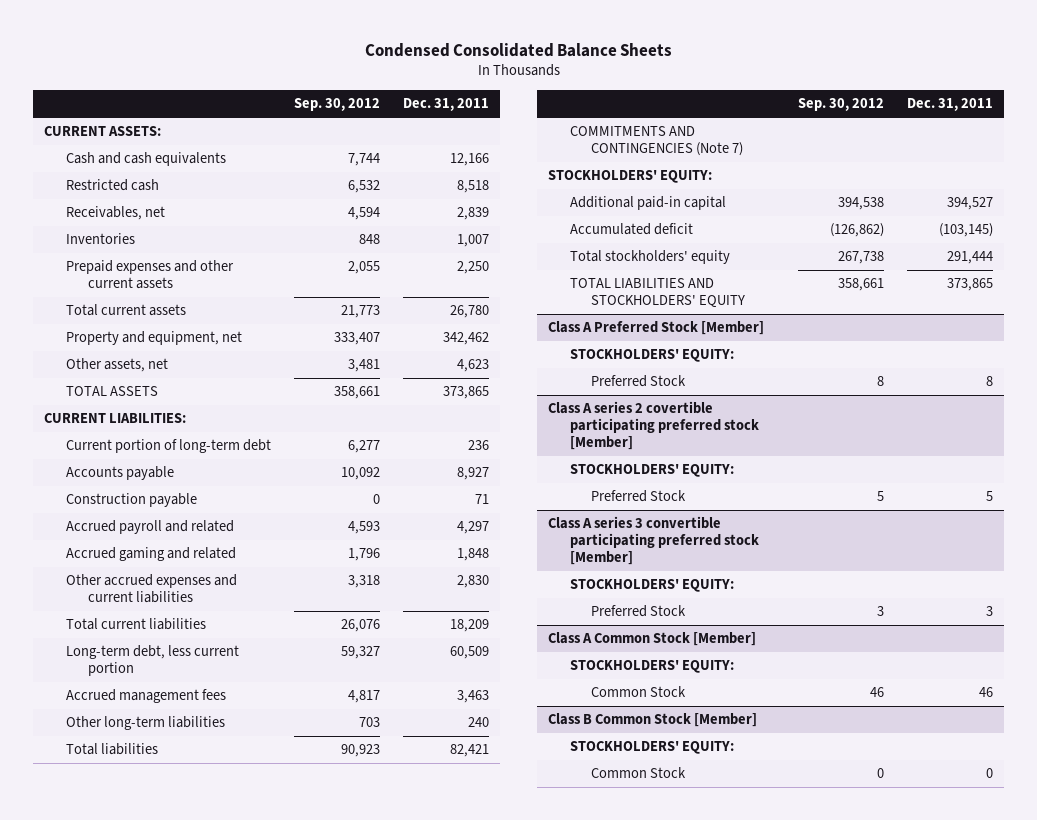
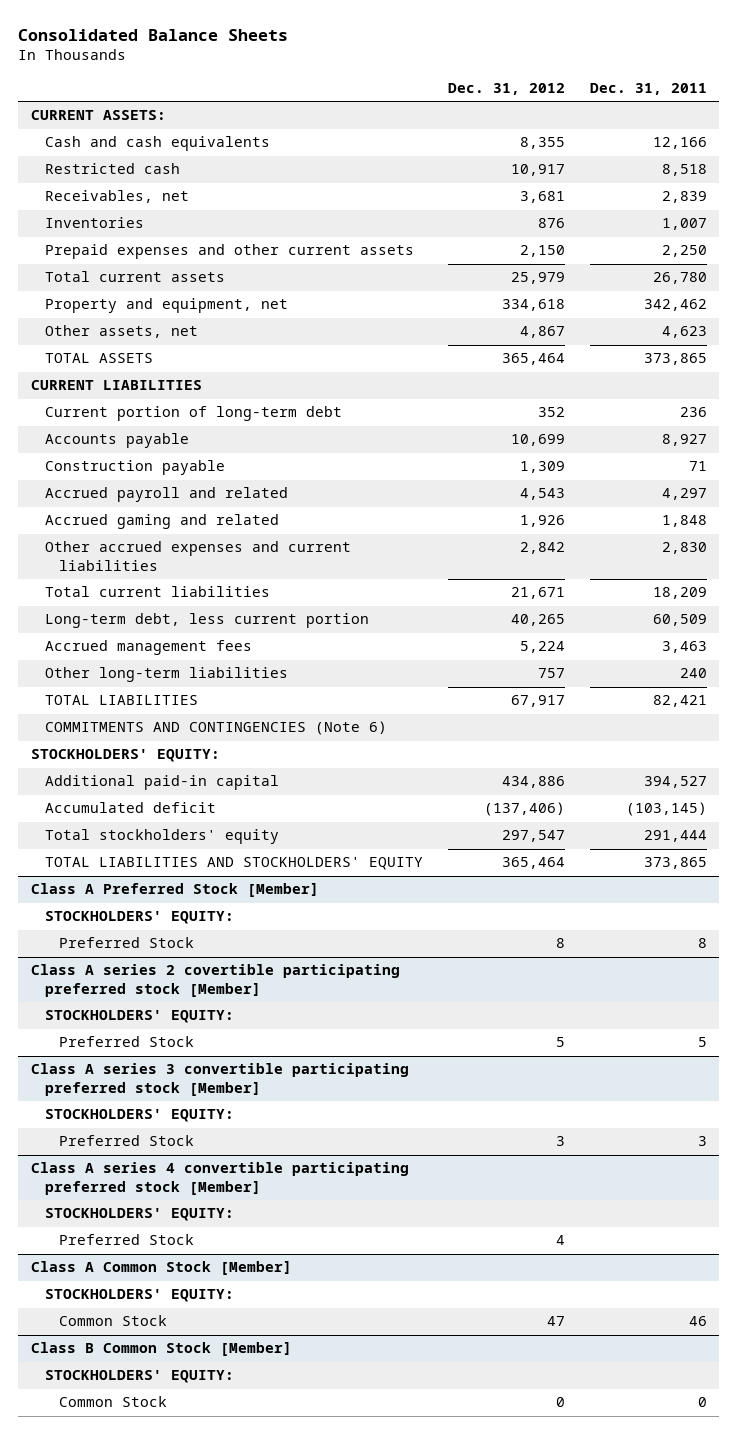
- Condensed Consolidated Balance Sheets
+ Consolidated Balance Sheets
- | Sep. 30, 2012 | Dec. 31, 2011
+ | Dec. 31, 2012 | Dec. 31, 2011
- CURRENT LIABILITIES:
+ CURRENT LIABILITIES
- Total liabilities | 90,923 | 82,421
- COMMITMENTS AND CONTINGENCIES (Note 7)
+ TOTAL LIABILITIES | 67,917 | 82,421
+ COMMITMENTS AND CONTINGENCIES (Note 6)
+ Class A series 4 convertible participating preferred stock [Member]
+ STOCKHOLDERS' EQUITY:
+ Preferred Stock | 4 |

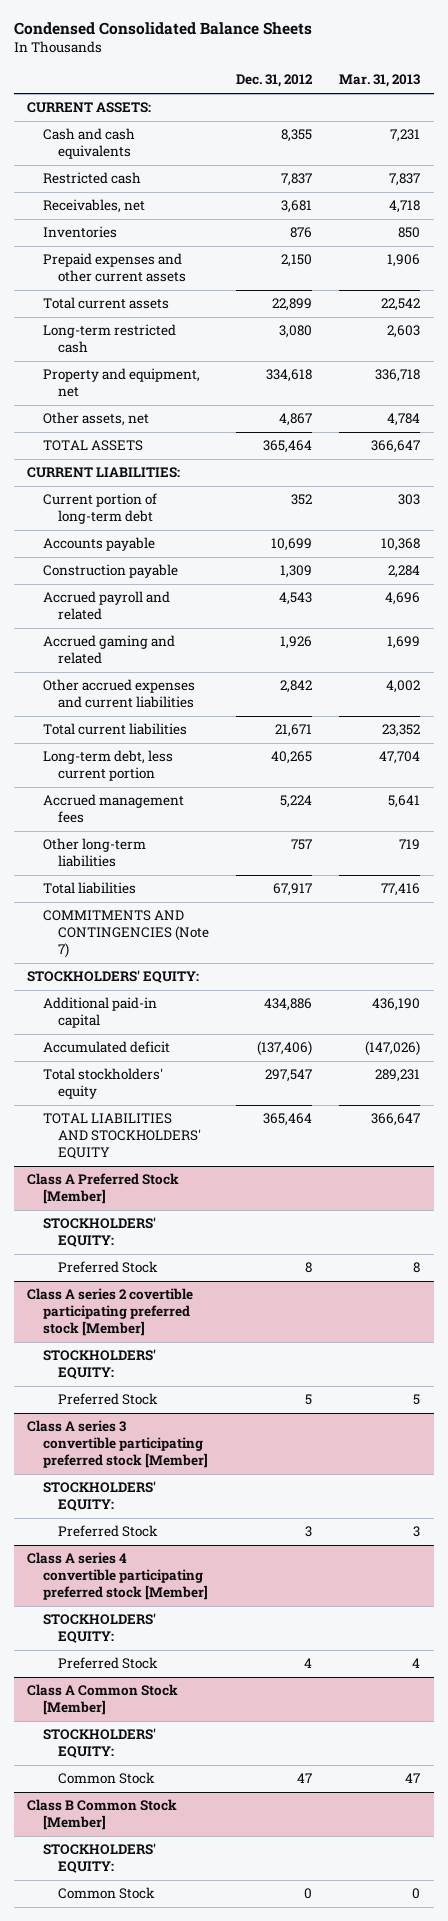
- Consolidated Balance Sheets
+ Condensed Consolidated Balance Sheets
- | Dec. 31, 2012 | Dec. 31, 2011
+ | Dec. 31, 2012 | Mar. 31, 2013
- Restricted cash | 10,917 | 8,518
+ Restricted cash | 7,837 | 7,837
- Total current assets | 25,979 | 26,780
+ Total current assets | 22,899 | 22,542
+ Long-term restricted cash | 3,080 | 2,603
- CURRENT LIABILITIES
+ CURRENT LIABILITIES:
- TOTAL LIABILITIES | 67,917 | 82,421
- COMMITMENTS AND CONTINGENCIES (Note 6)
+ Total liabilities | 67,917 | 77,416
+ COMMITMENTS AND CONTINGENCIES (Note 7)

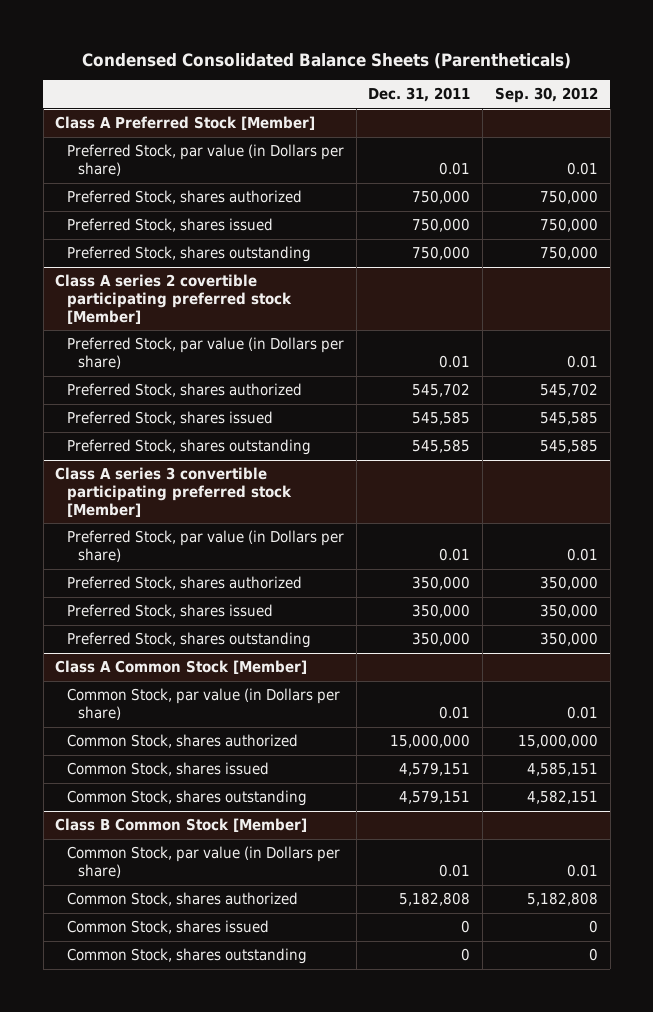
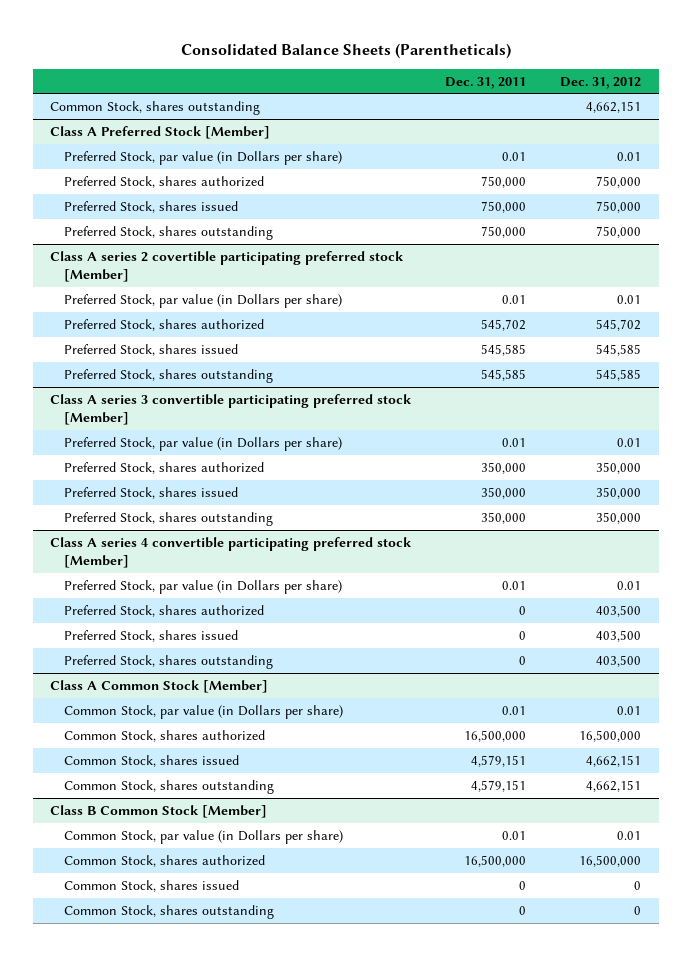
- Condensed Consolidated Balance Sheets (Parentheticals)
+ Consolidated Balance Sheets (Parentheticals)
- | Dec. 31, 2011 | Sep. 30, 2012
+ | Dec. 31, 2011 | Dec. 31, 2012
+ Common Stock, shares outstanding | | 4,662,151
+ Class A series 4 convertible participating preferred stock [Member]
+ Preferred Stock, par value (in Dollars per share) | 0.01 | 0.01
+ Preferred Stock, shares authorized | 0 | 403,500
+ Preferred Stock, shares issued | 0 | 403,500
+ Preferred Stock, shares outstanding | 0 | 403,500
@ Class A Common Stock [Member]
- Common Stock, shares authorized | 15,000,000 | 15,000,000
+ Common Stock, shares authorized | 16,500,000 | 16,500,000
@ Class B Common Stock [Member]
- Common Stock, shares authorized | 5,182,808 | 5,182,808
+ Common Stock, shares authorized | 16,500,000 | 16,500,000

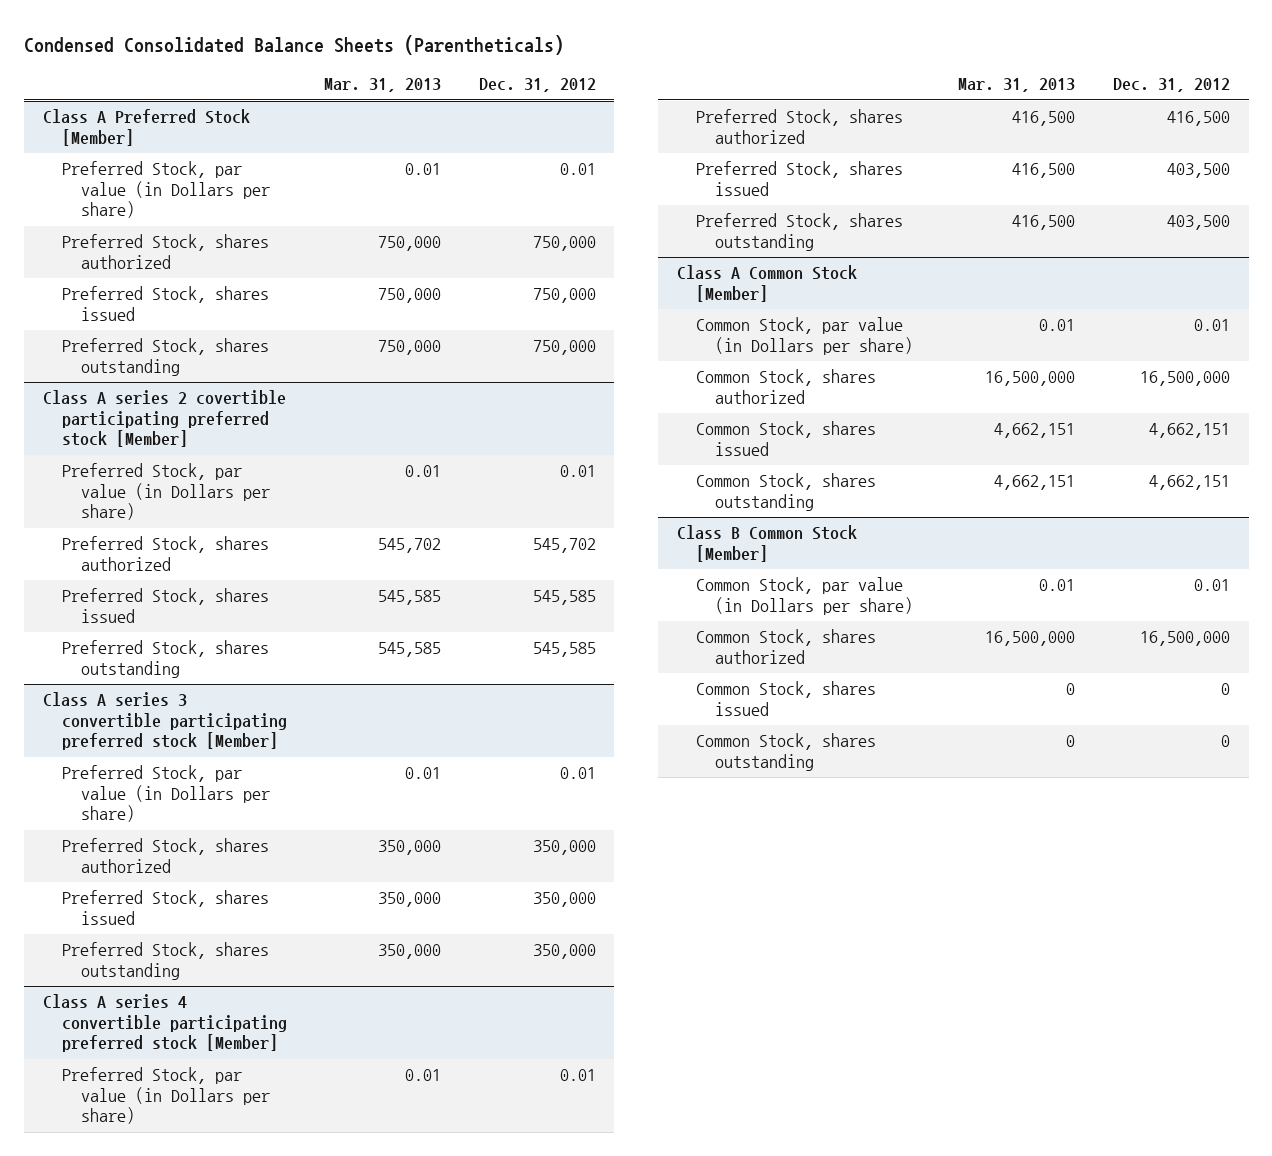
- Consolidated Balance Sheets (Parentheticals)
+ Condensed Consolidated Balance Sheets (Parentheticals)
- | Dec. 31, 2011 | Dec. 31, 2012
+ | Mar. 31, 2013 | Dec. 31, 2012
- Common Stock, shares outstanding | | 4,662,151
@ Class A series 4 convertible participating preferred stock [Member]
- Preferred Stock, shares authorized | 0 | 403,500
+ Preferred Stock, shares authorized | 416,500 | 416,500

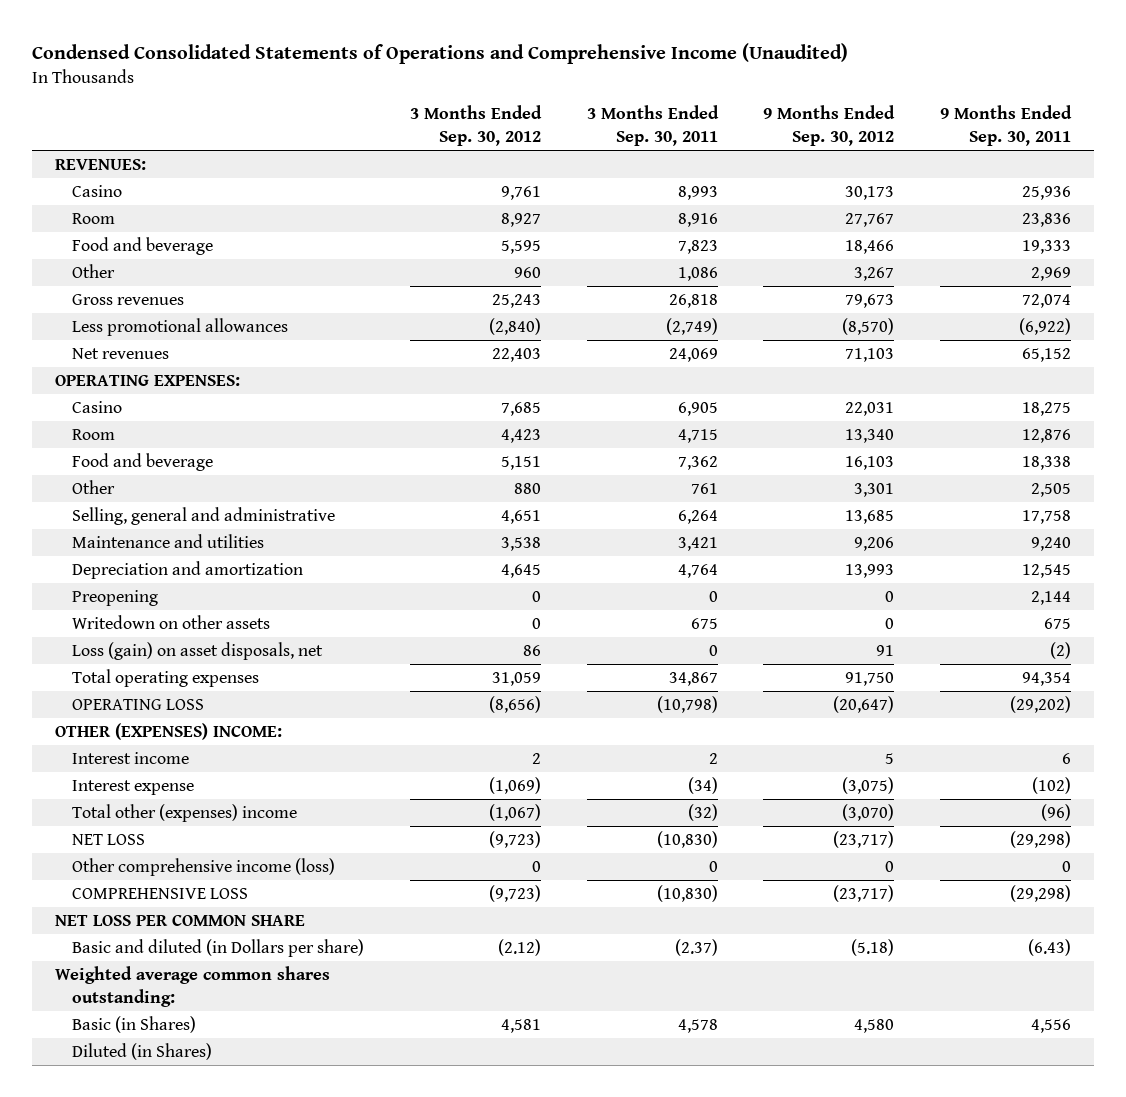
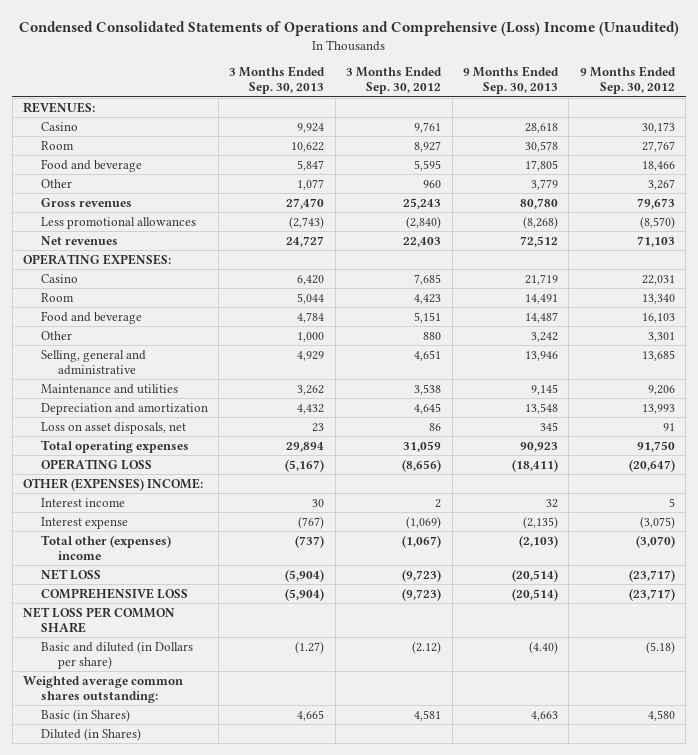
- Condensed Consolidated Statements of Operations and Comprehensive Income (Unaudited)
+ Condensed Consolidated Statements of Operations and Comprehensive (Loss) Income (Unaudited)
- | 3 Months Ended Sep. 30, 2012 | 3 Months Ended Sep. 30, 2011 | 9 Months Ended Sep. 30, 2012 | 9 Months Ended Sep. 30, 2011
+ | 3 Months Ended Sep. 30, 2013 | 3 Months Ended Sep. 30, 2012 | 9 Months Ended Sep. 30, 2013 | 9 Months Ended Sep. 30, 2012
- Preopening | 0 | 0 | 0 | 2,144
- Writedown on other assets | 0 | 675 | 0 | 675
- Loss (gain) on asset disposals, net | 86 | 0 | 91 | (2)
+ Loss on asset disposals, net | 23 | 86 | 345 | 91
- Other comprehensive income (loss) | 0 | 0 | 0 | 0

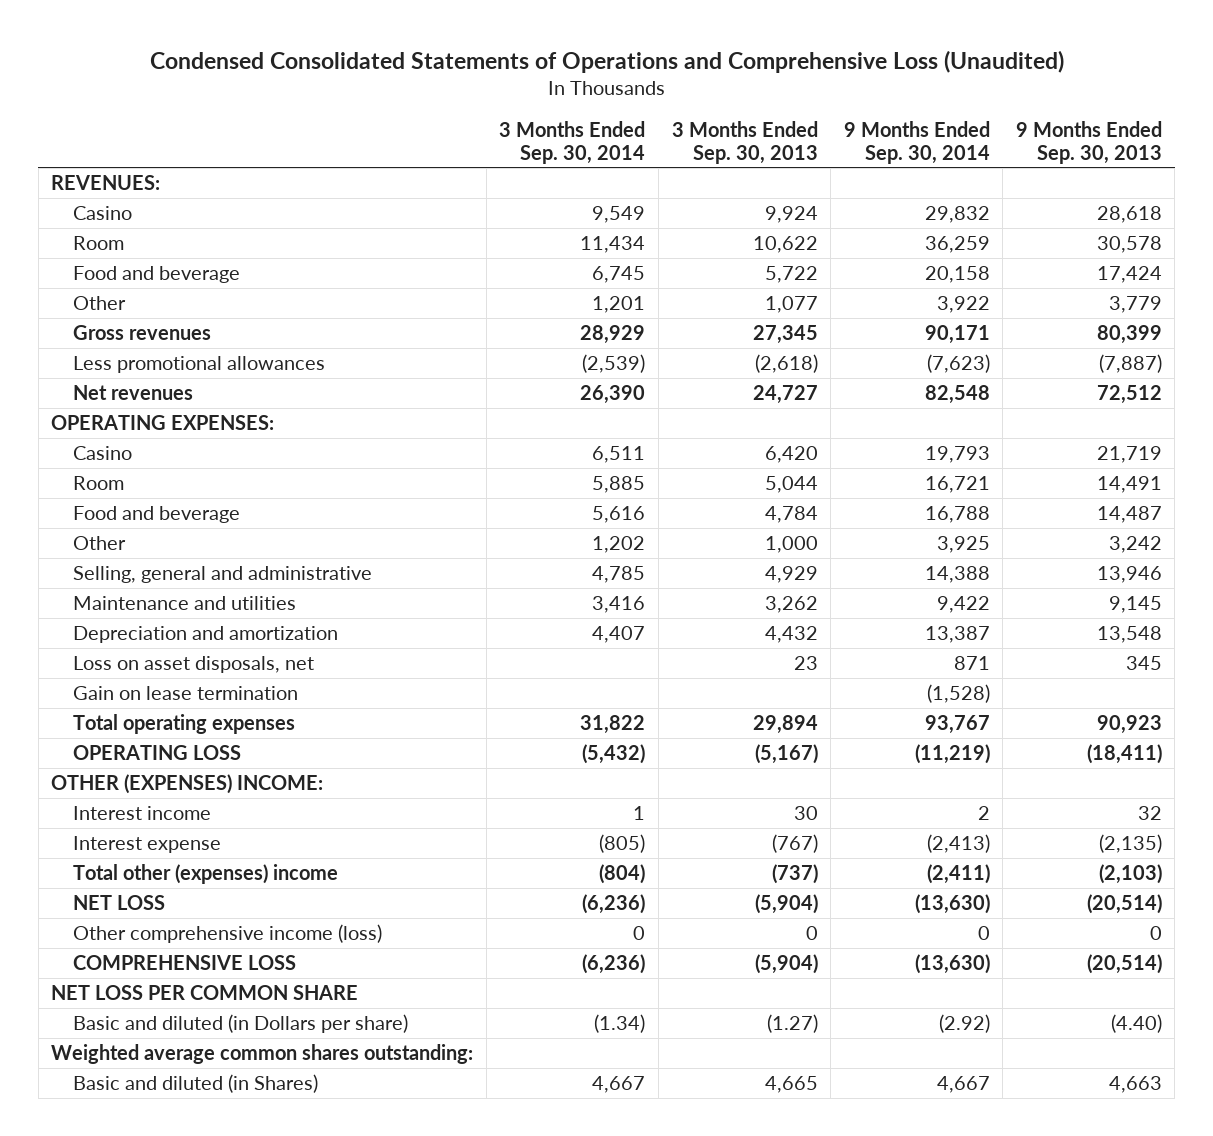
- Condensed Consolidated Statements of Operations and Comprehensive (Loss) Income (Unaudited)
+ Condensed Consolidated Statements of Operations and Comprehensive Loss (Unaudited)
- | 3 Months Ended Sep. 30, 2013 | 3 Months Ended Sep. 30, 2012 | 9 Months Ended Sep. 30, 2013 | 9 Months Ended Sep. 30, 2012
+ | 3 Months Ended Sep. 30, 2014 | 3 Months Ended Sep. 30, 2013 | 9 Months Ended Sep. 30, 2014 | 9 Months Ended Sep. 30, 2013
- Food and beverage | 5,847 | 5,595 | 17,805 | 18,466
+ Food and beverage | 6,745 | 5,722 | 20,158 | 17,424
- Gross revenues | 27,470 | 25,243 | 80,780 | 79,673
- Less promotional allowances | (2,743) | (2,840) | (8,268) | (8,570)
+ Gross revenues | 28,929 | 27,345 | 90,171 | 80,399
+ Less promotional allowances | (2,539) | (2,618) | (7,623) | (7,887)
+ Gain on lease termination | | | (1,528) |
+ Other comprehensive income (loss) | 0 | 0 | 0 | 0
- Basic (in Shares) | 4,665 | 4,581 | 4,663 | 4,580
- Diluted (in Shares)
+ Basic and diluted (in Shares) | 4,667 | 4,665 | 4,667 | 4,663

